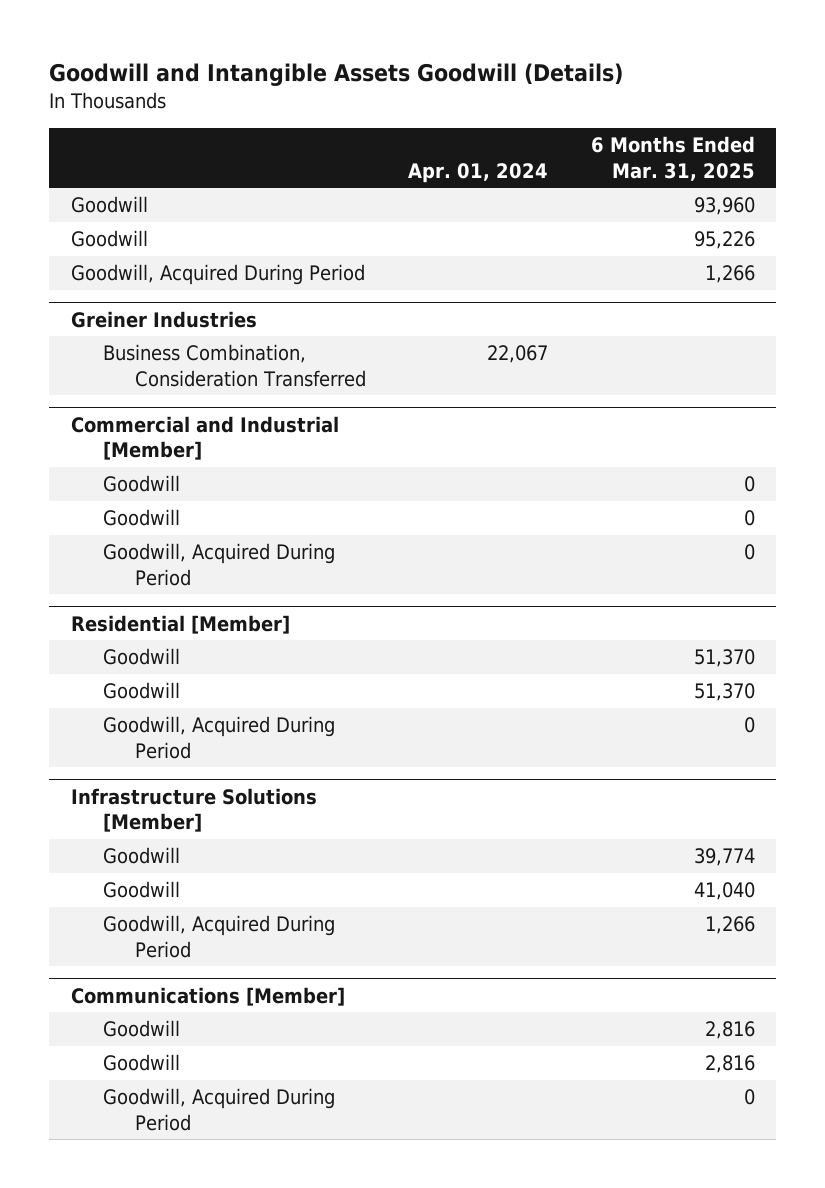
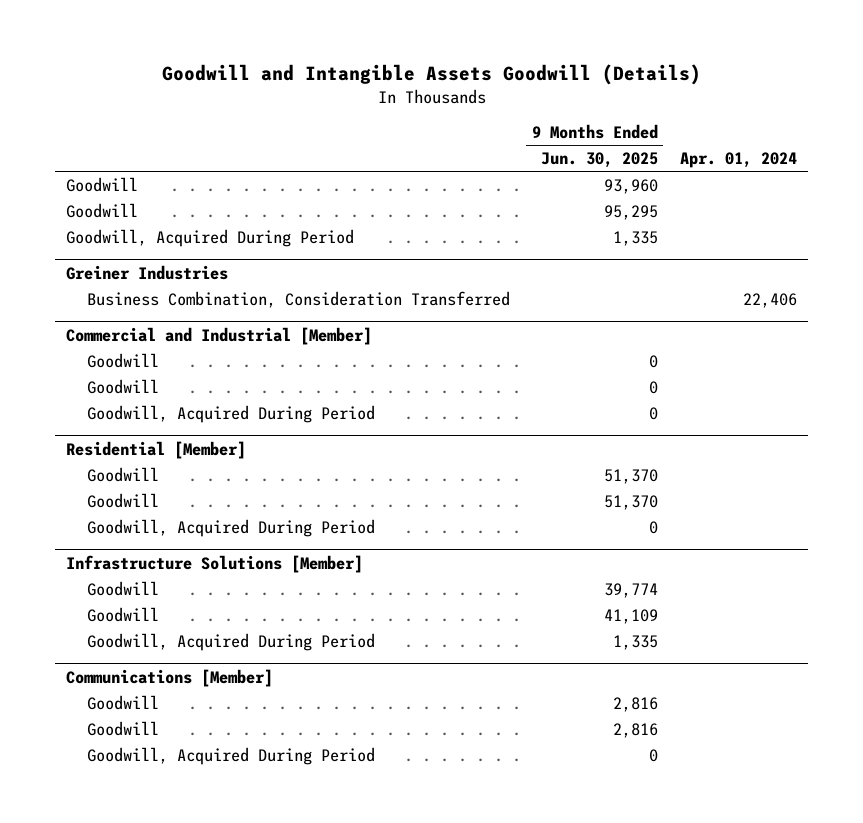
- | Apr. 01, 2024 | 6 Months Ended Mar. 31, 2025
+ | 9 Months Ended Jun. 30, 2025 | Apr. 01, 2024
@ Greiner Industries
- Business Combination, Consideration Transferred | 22,067 |
+ Business Combination, Consideration Transferred | | 22,406

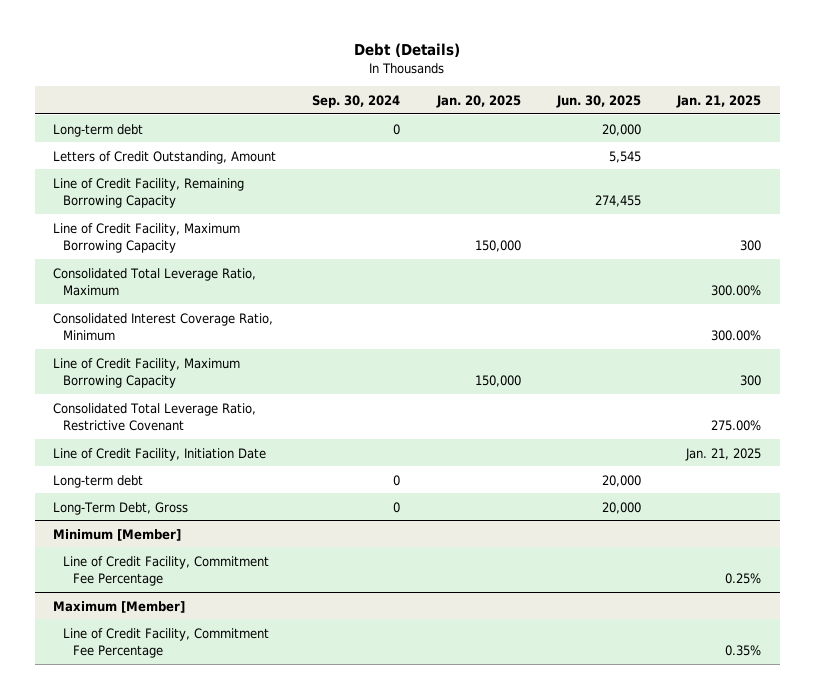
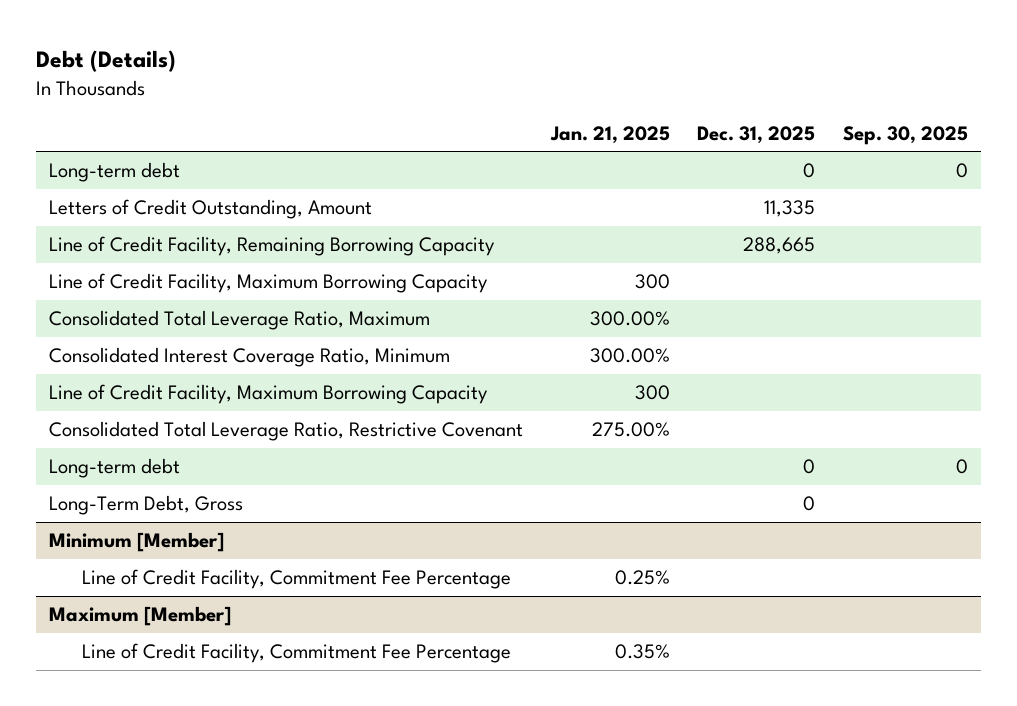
- | Sep. 30, 2024 | Jan. 20, 2025 | Jun. 30, 2025 | Jan. 21, 2025
+ | Jan. 21, 2025 | Dec. 31, 2025 | Sep. 30, 2025
- Line of Credit Facility, Initiation Date | | | | Jan. 21, 2025

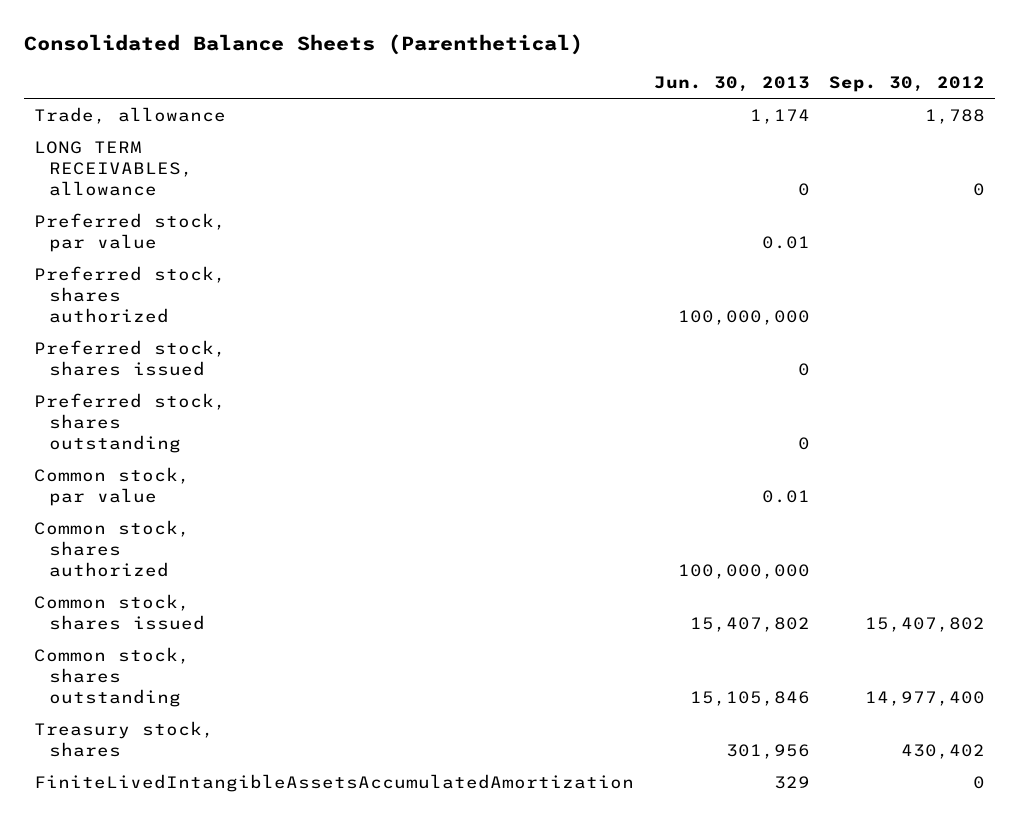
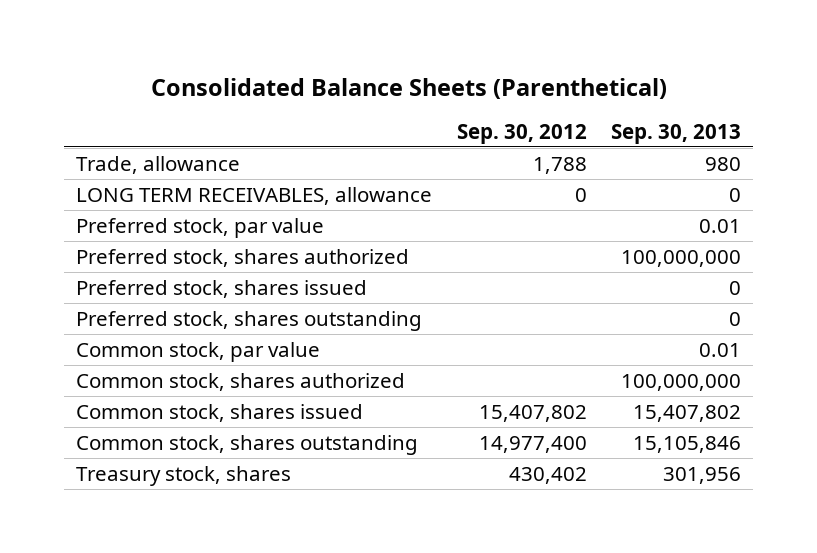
- | Jun. 30, 2013 | Sep. 30, 2012
+ | Sep. 30, 2012 | Sep. 30, 2013
- FiniteLivedIntangibleAssetsAccumulatedAmortization | 329 | 0

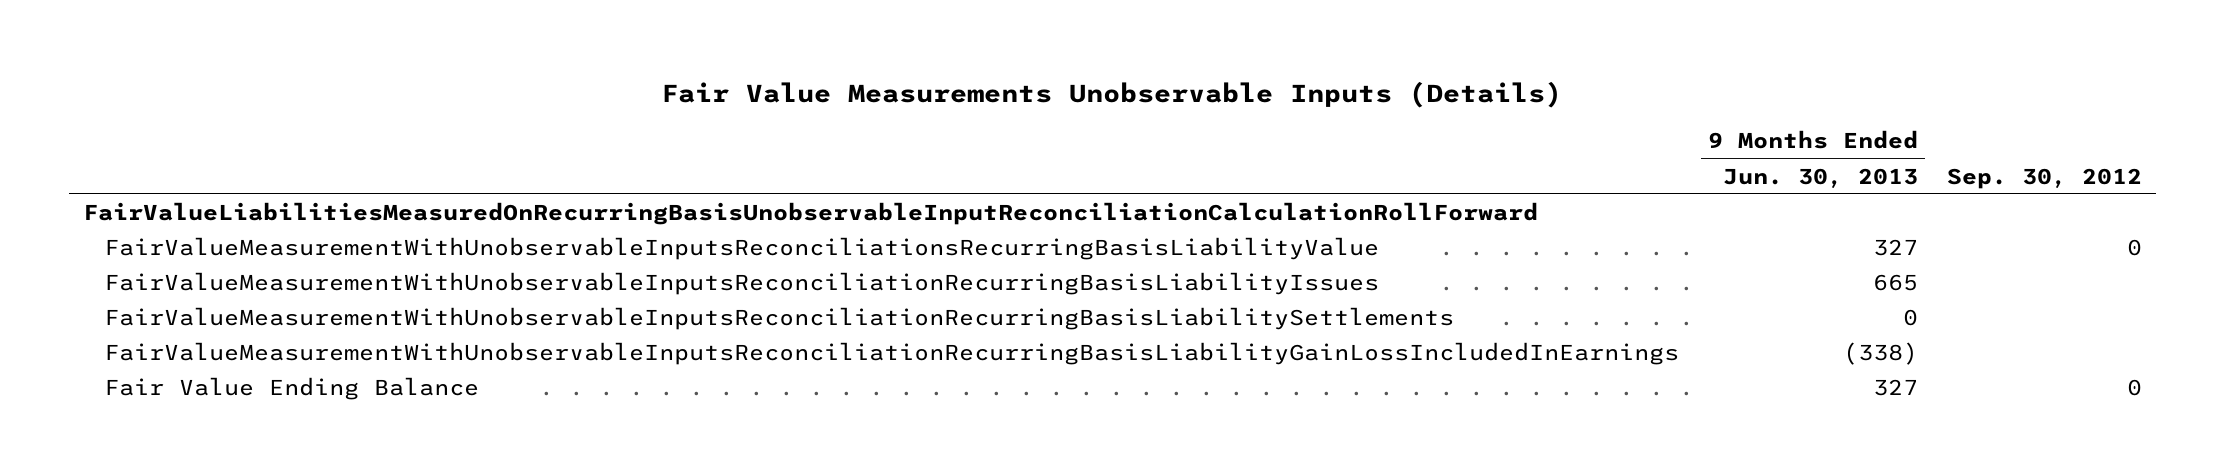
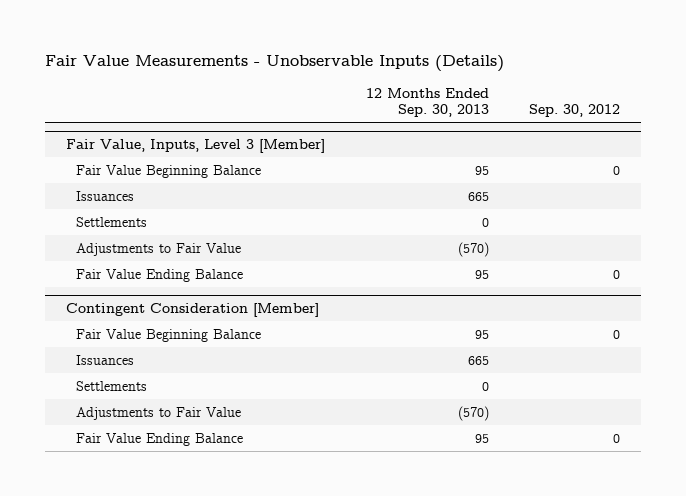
- Fair Value Measurements Unobservable Inputs (Details)
+ Fair Value Measurements - Unobservable Inputs (Details)
- | 9 Months Ended Jun. 30, 2013 | Sep. 30, 2012
+ | 12 Months Ended Sep. 30, 2013 | Sep. 30, 2012
- FairValueLiabilitiesMeasuredOnRecurringBasisUnobservableInputReconciliationCalculationRollForward
- FairValueMeasurementWithUnobservableInputsReconciliationsRecurringBasisLiabilityValue | 327 | 0
- FairValueMeasurementWithUnobservableInputsReconciliationRecurringBasisLiabilityIssues | 665 |
- FairValueMeasurementWithUnobservableInputsReconciliationRecurringBasisLiabilitySettlements | 0 |
- FairValueMeasurementWithUnobservableInputsReconciliationRecurringBasisLiabilityGainLossIncludedInEarnings | (338) |
- Fair Value Ending Balance | 327 | 0
+ Fair Value, Inputs, Level 3 [Member]
+ Fair Value Beginning Balance | 95 | 0
+ Issuances | 665 |
+ Settlements | 0 |
+ Adjustments to Fair Value | (570) |
+ Fair Value Ending Balance | 95 | 0
+ Contingent Consideration [Member]
+ Fair Value Beginning Balance | 95 | 0
+ Issuances | 665 |
+ Settlements | 0 |
+ Adjustments to Fair Value | (570) |
+ Fair Value Ending Balance | 95 | 0

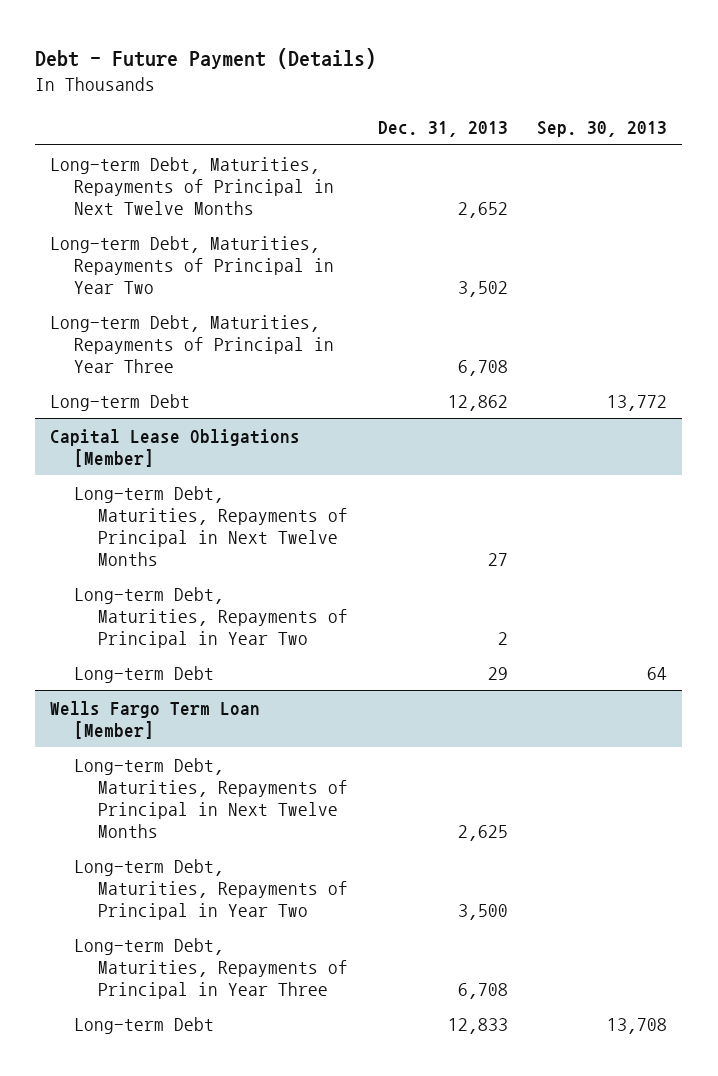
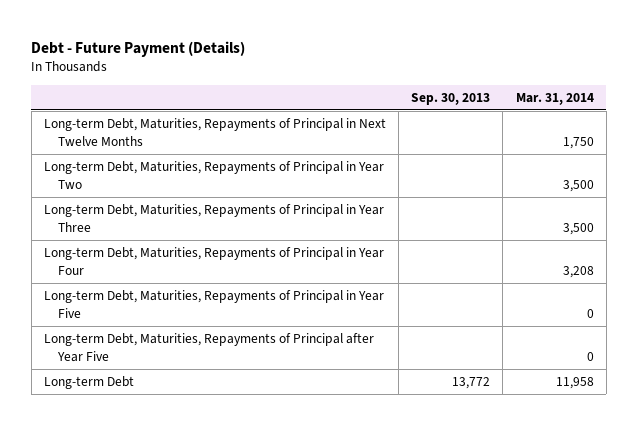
- | Dec. 31, 2013 | Sep. 30, 2013
+ | Sep. 30, 2013 | Mar. 31, 2014
+ Long-term Debt, Maturities, Repayments of Principal in Year Four | | 3,208
+ Long-term Debt, Maturities, Repayments of Principal in Year Five | | 0
+ Long-term Debt, Maturities, Repayments of Principal after Year Five | | 0
- Capital Lease Obligations [Member]
- Long-term Debt, Maturities, Repayments of Principal in Next Twelve Months | 27 |
- Long-term Debt, Maturities, Repayments of Principal in Year Two | 2 |
- Long-term Debt | 29 | 64
- Wells Fargo Term Loan [Member]
- Long-term Debt, Maturities, Repayments of Principal in Next Twelve Months | 2,625 |
- Long-term Debt, Maturities, Repayments of Principal in Year Two | 3,500 |
- Long-term Debt, Maturities, Repayments of Principal in Year Three | 6,708 |
- Long-term Debt | 12,833 | 13,708

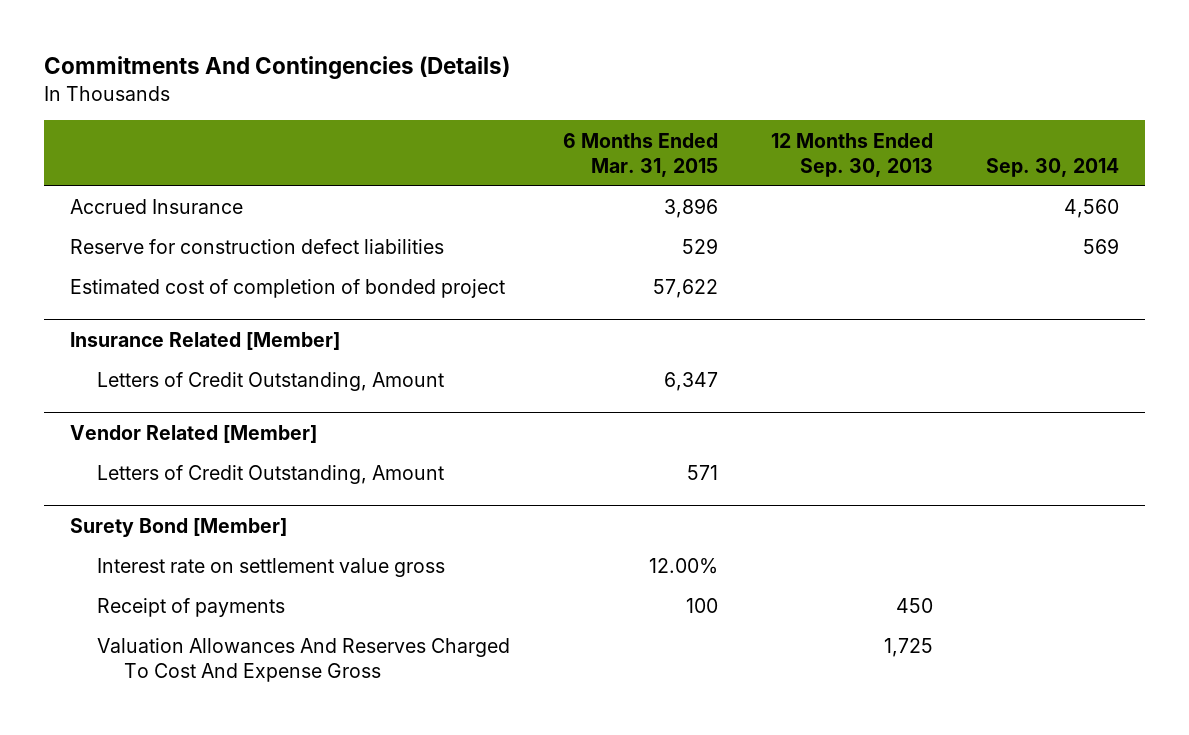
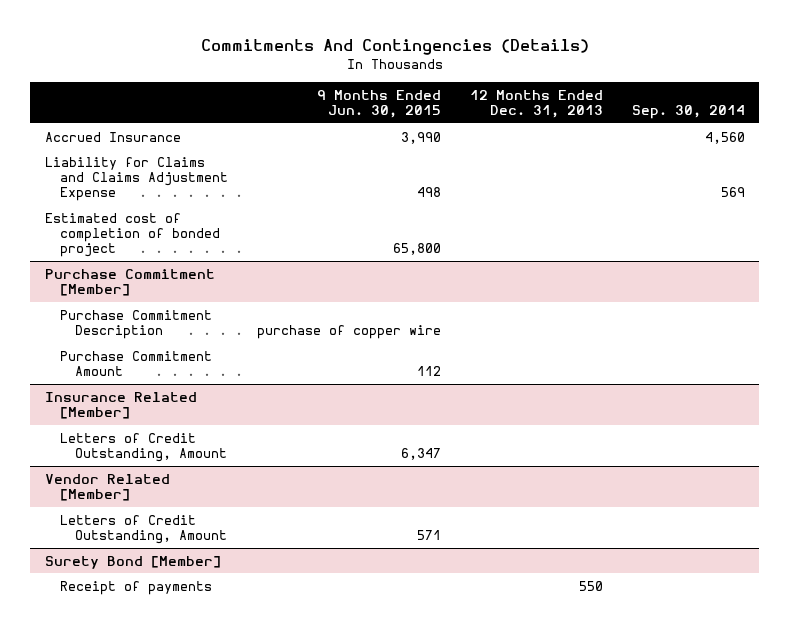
- | 6 Months Ended Mar. 31, 2015 | 12 Months Ended Sep. 30, 2013 | Sep. 30, 2014
+ | 9 Months Ended Jun. 30, 2015 | 12 Months Ended Dec. 31, 2013 | Sep. 30, 2014
- Reserve for construction defect liabilities | 529 | | 569
+ Liability for Claims and Claims Adjustment Expense | 498 | | 569
+ Purchase Commitment [Member]
+ Purchase Commitment Description | purchase of copper wire | |
+ Purchase Commitment Amount | 112 | |
@ Surety Bond [Member]
- Interest rate on settlement value gross | 12.00% | |
- Valuation Allowances And Reserves Charged To Cost And Expense Gross | | 1,725 |

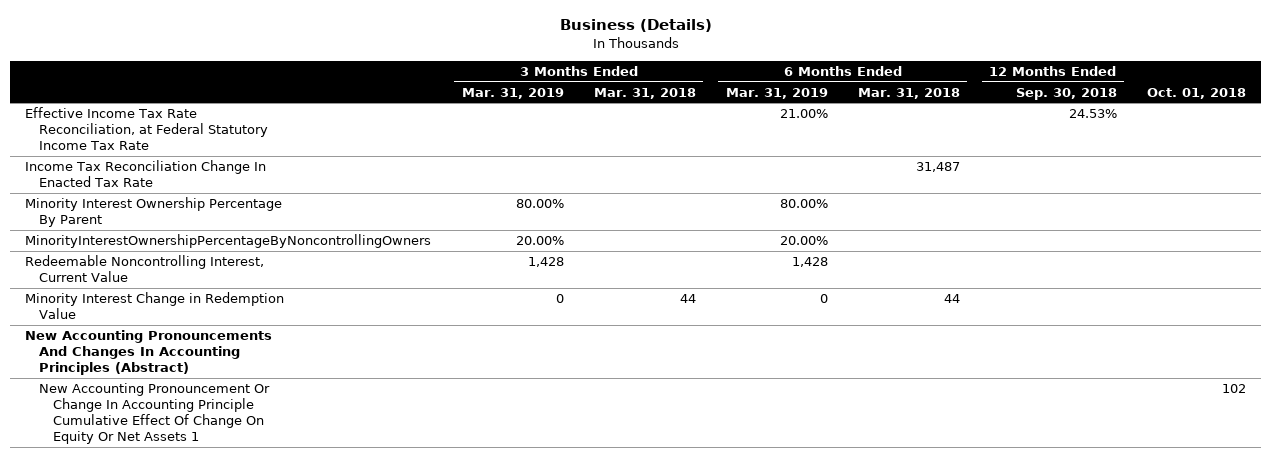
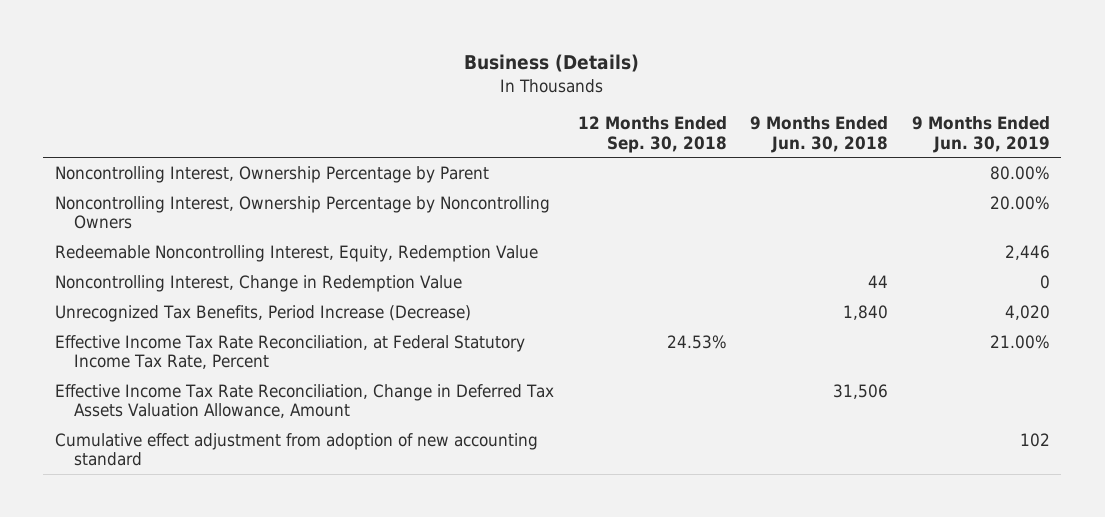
- | 3 Months Ended Mar. 31, 2019 | 3 Months Ended Mar. 31, 2018 | 6 Months Ended Mar. 31, 2019 | 6 Months Ended Mar. 31, 2018 | 12 Months Ended Sep. 30, 2018 | Oct. 01, 2018
+ | 12 Months Ended Sep. 30, 2018 | 9 Months Ended Jun. 30, 2018 | 9 Months Ended Jun. 30, 2019
- Effective Income Tax Rate Reconciliation, at Federal Statutory Income Tax Rate | | | 21.00% | | 24.53% |
- Income Tax Reconciliation Change In Enacted Tax Rate | | | | 31,487 | |
- Minority Interest Ownership Percentage By Parent | 80.00% | | 80.00% | | |
- MinorityInterestOwnershipPercentageByNoncontrollingOwners | 20.00% | | 20.00% | | |
- Redeemable Noncontrolling Interest, Current Value | 1,428 | | 1,428 | | |
- Minority Interest Change in Redemption Value | 0 | 44 | 0 | 44 | |
- New Accounting Pronouncements And Changes In Accounting Principles (Abstract)
- New Accounting Pronouncement Or Change In Accounting Principle Cumulative Effect Of Change On Equity Or Net Assets 1 | | | | | | 102
+ Noncontrolling Interest, Ownership Percentage by Parent | | | 80.00%
+ Noncontrolling Interest, Ownership Percentage by Noncontrolling Owners | | | 20.00%
+ Redeemable Noncontrolling Interest, Equity, Redemption Value | | | 2,446
+ Noncontrolling Interest, Change in Redemption Value | | 44 | 0
+ Unrecognized Tax Benefits, Period Increase (Decrease) | | 1,840 | 4,020
+ Effective Income Tax Rate Reconciliation, at Federal Statutory Income Tax Rate, Percent | 24.53% | | 21.00%
+ Effective Income Tax Rate Reconciliation, Change in Deferred Tax Assets Valuation Allowance, Amount | | 31,506 |
+ Cumulative effect adjustment from adoption of new accounting standard | | | 102

